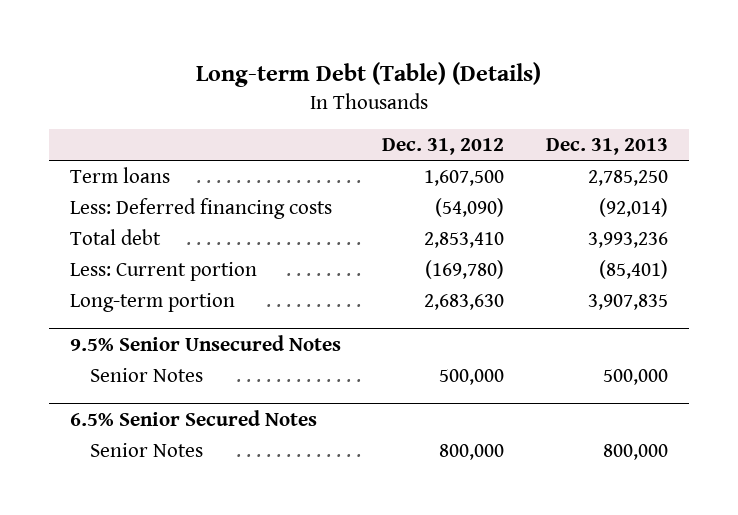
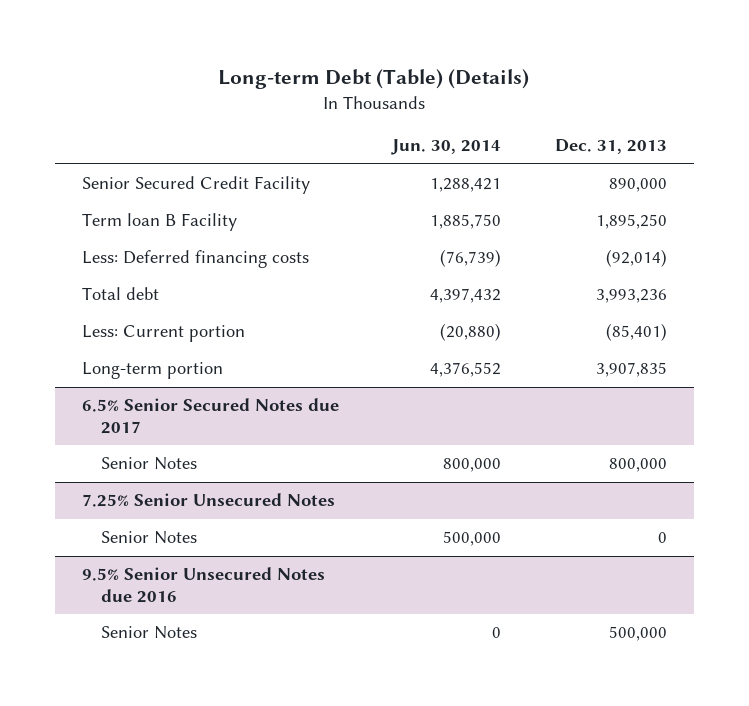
- | Dec. 31, 2012 | Dec. 31, 2013
+ | Jun. 30, 2014 | Dec. 31, 2013
- Term loans | 1,607,500 | 2,785,250
+ Senior Secured Credit Facility | 1,288,421 | 890,000
+ Term loan B Facility | 1,885,750 | 1,895,250
- 9.5% Senior Unsecured Notes
- Senior Notes | 500,000 | 500,000
- 6.5% Senior Secured Notes
+ 6.5% Senior Secured Notes due 2017
+ 7.25% Senior Unsecured Notes
+ Senior Notes | 500,000 | 0
+ 9.5% Senior Unsecured Notes due 2016
+ Senior Notes | 0 | 500,000

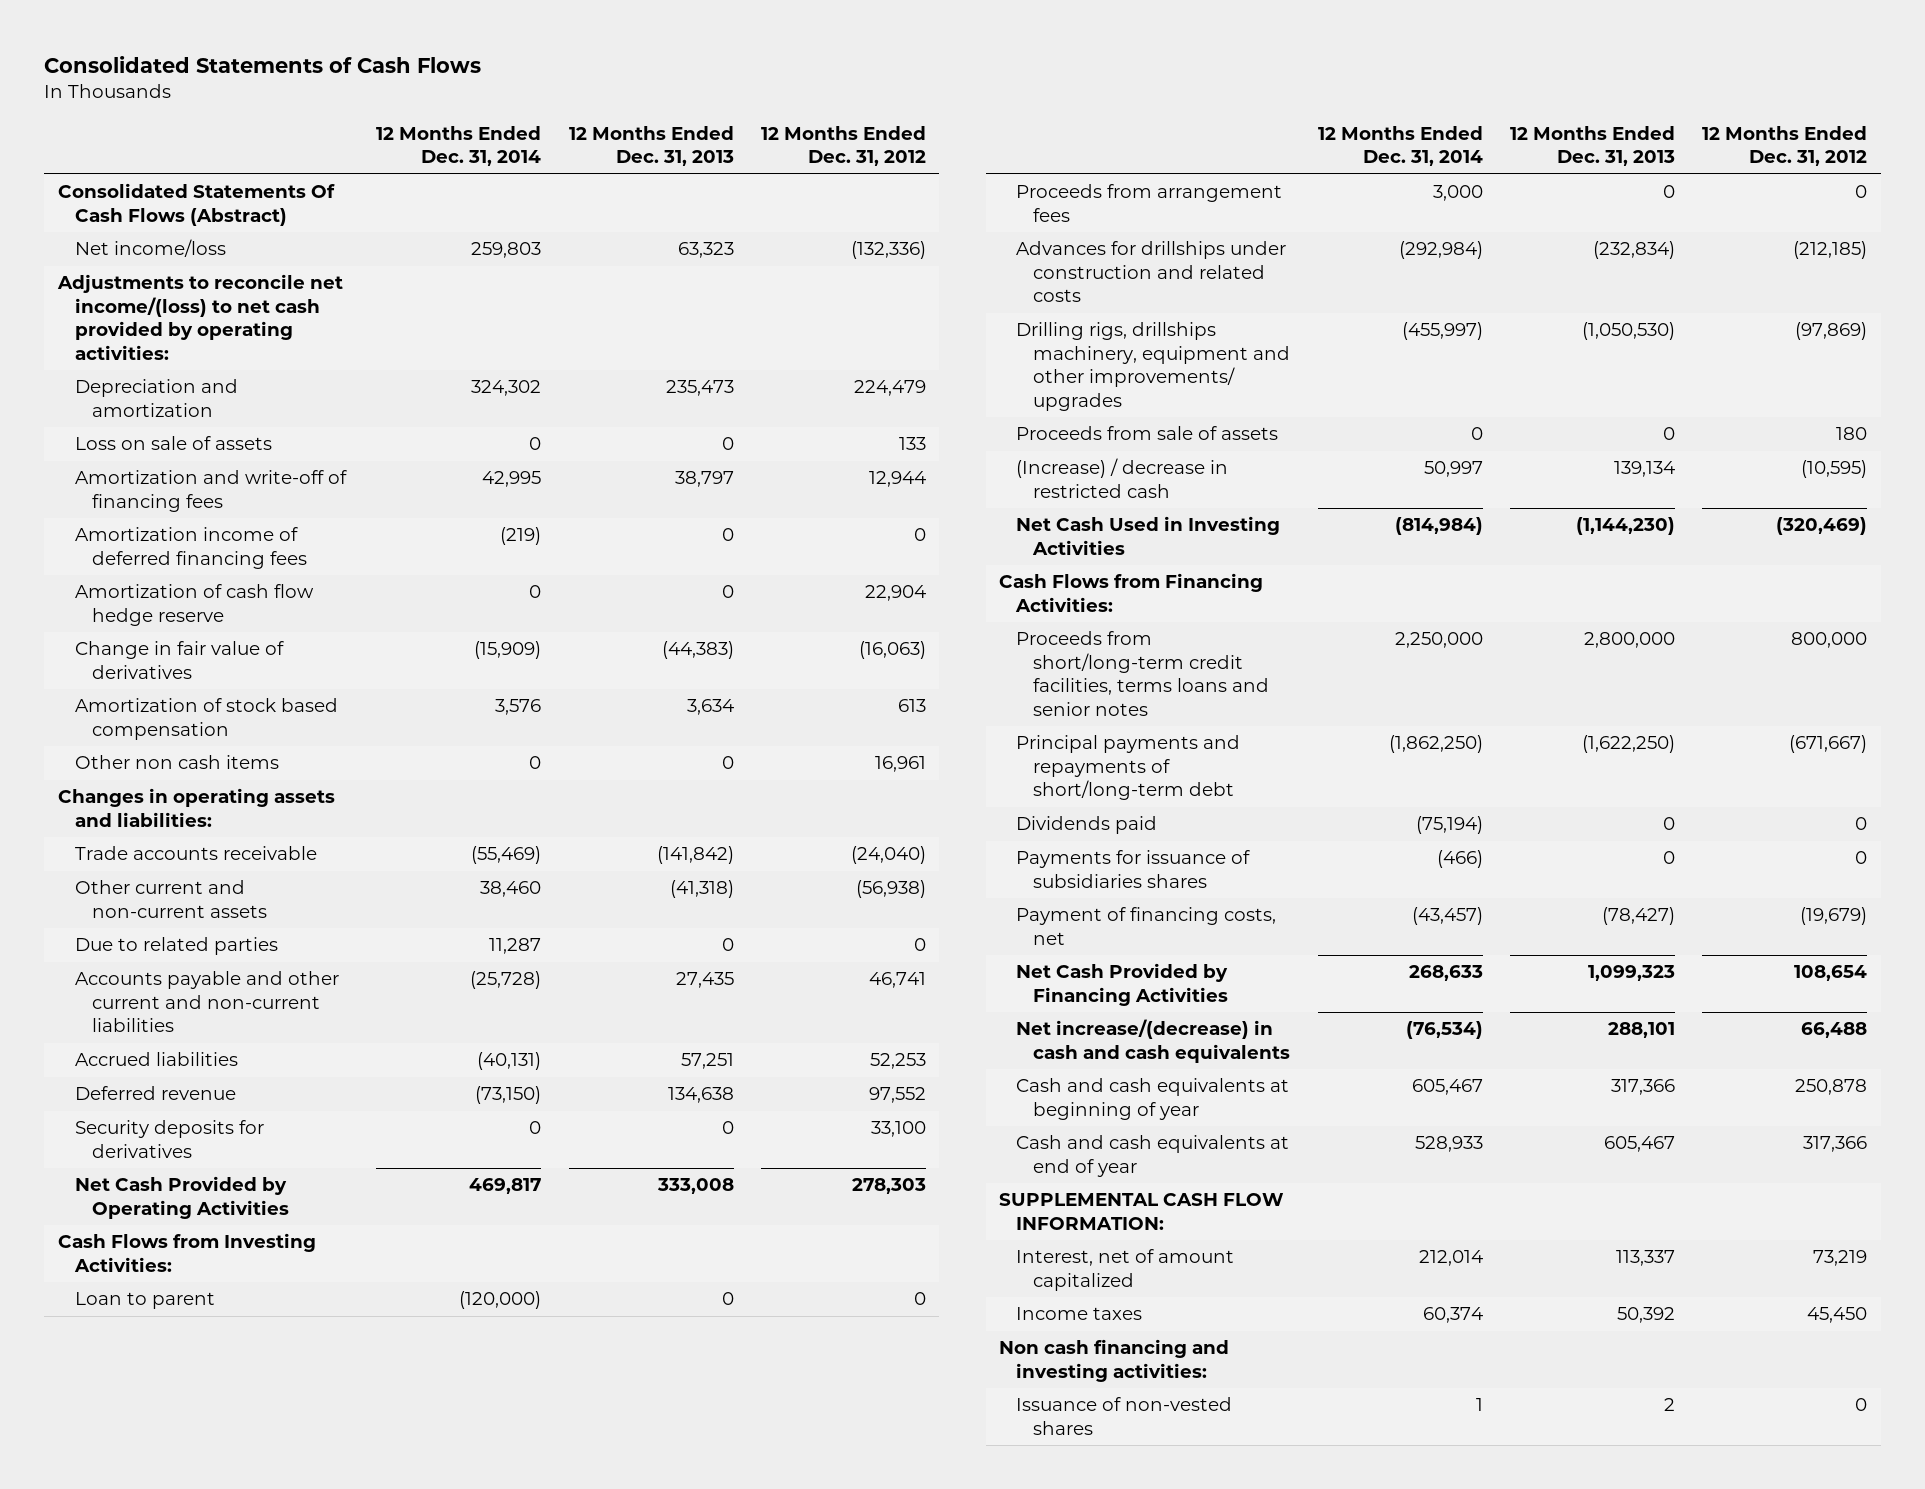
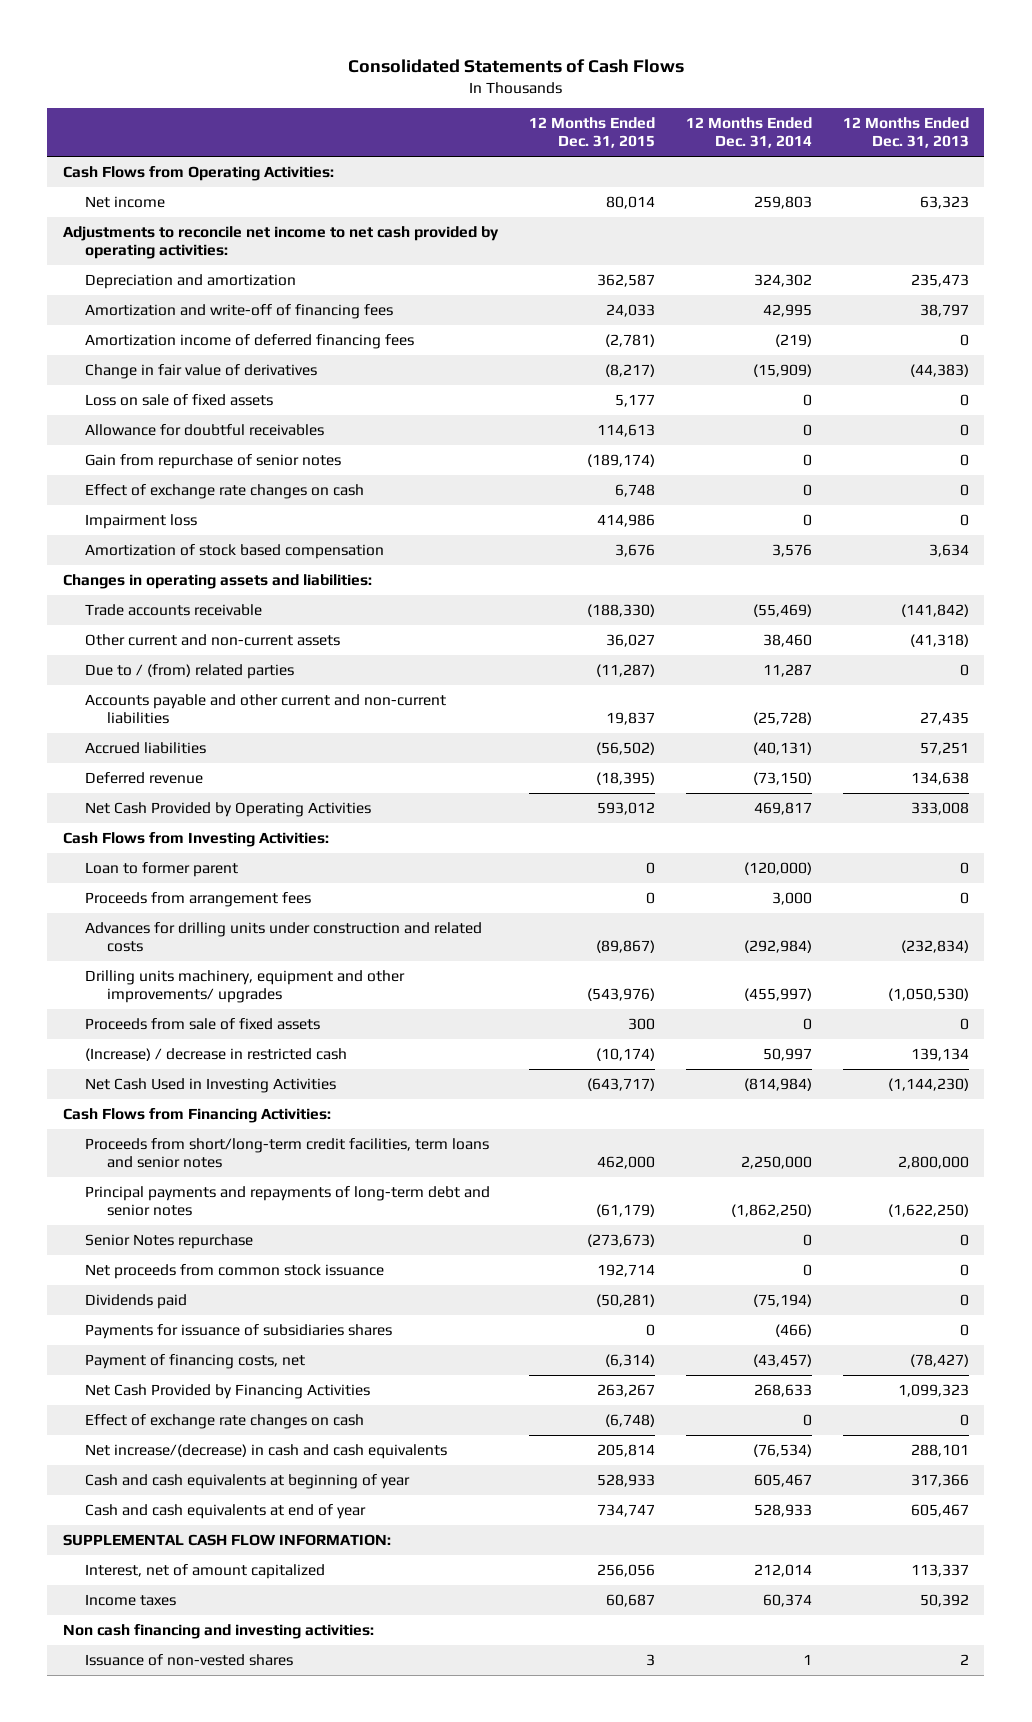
- | 12 Months Ended Dec. 31, 2014 | 12 Months Ended Dec. 31, 2013 | 12 Months Ended Dec. 31, 2012
+ | 12 Months Ended Dec. 31, 2015 | 12 Months Ended Dec. 31, 2014 | 12 Months Ended Dec. 31, 2013
- Consolidated Statements Of Cash Flows (Abstract)
- Net income/loss | 259,803 | 63,323 | (132,336)
- Adjustments to reconcile net income/(loss) to net cash provided by operating activities:
+ Cash Flows from Operating Activities:
+ Net income | 80,014 | 259,803 | 63,323
+ Adjustments to reconcile net income to net cash provided by operating activities:
- Loss on sale of assets | 0 | 0 | 133
- Amortization of cash flow hedge reserve | 0 | 0 | 22,904
+ Loss on sale of fixed assets | 5,177 | 0 | 0
+ Allowance for doubtful receivables | 114,613 | 0 | 0
+ Gain from repurchase of senior notes | (189,174) | 0 | 0
+ Effect of exchange rate changes on cash | 6,748 | 0 | 0
+ Impairment loss | 414,986 | 0 | 0
- Other non cash items | 0 | 0 | 16,961
- Due to related parties | 11,287 | 0 | 0
+ Due to / (from) related parties | (11,287) | 11,287 | 0
- Security deposits for derivatives | 0 | 0 | 33,100
- Loan to parent | (120,000) | 0 | 0
+ Loan to former parent | 0 | (120,000) | 0
- Advances for drillships under construction and related costs | (292,984) | (232,834) | (212,185)
- Drilling rigs, drillships machinery, equipment and other improvements/ upgrades | (455,997) | (1,050,530) | (97,869)
- Proceeds from sale of assets | 0 | 0 | 180
+ Advances for drilling units under construction and related costs | (89,867) | (292,984) | (232,834)
+ Drilling units machinery, equipment and other improvements/ upgrades | (543,976) | (455,997) | (1,050,530)
+ Proceeds from sale of fixed assets | 300 | 0 | 0
- Proceeds from short/long-term credit facilities, terms loans and senior notes | 2,250,000 | 2,800,000 | 800,000
- Principal payments and repayments of short/long-term debt | (1,862,250) | (1,622,250) | (671,667)
+ Proceeds from short/long-term credit facilities, term loans and senior notes | 462,000 | 2,250,000 | 2,800,000
+ Principal payments and repayments of long-term debt and senior notes | (61,179) | (1,862,250) | (1,622,250)
+ Senior Notes repurchase | (273,673) | 0 | 0
+ Net proceeds from common stock issuance | 192,714 | 0 | 0
+ Effect of exchange rate changes on cash | (6,748) | 0 | 0

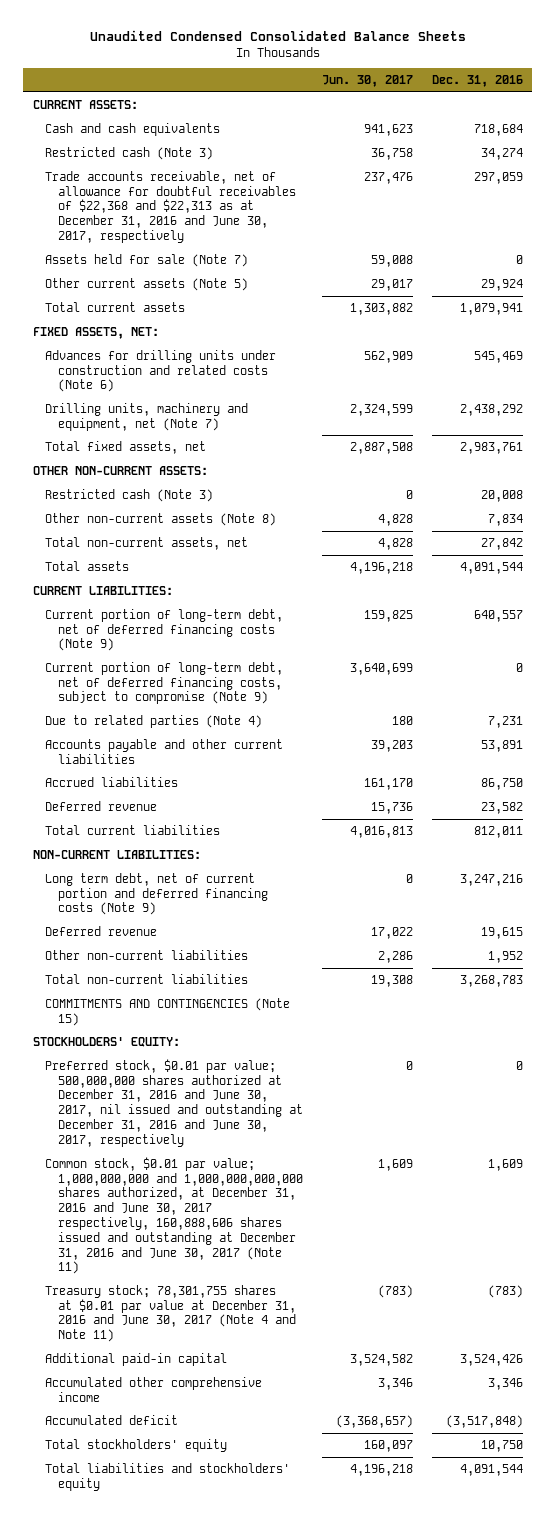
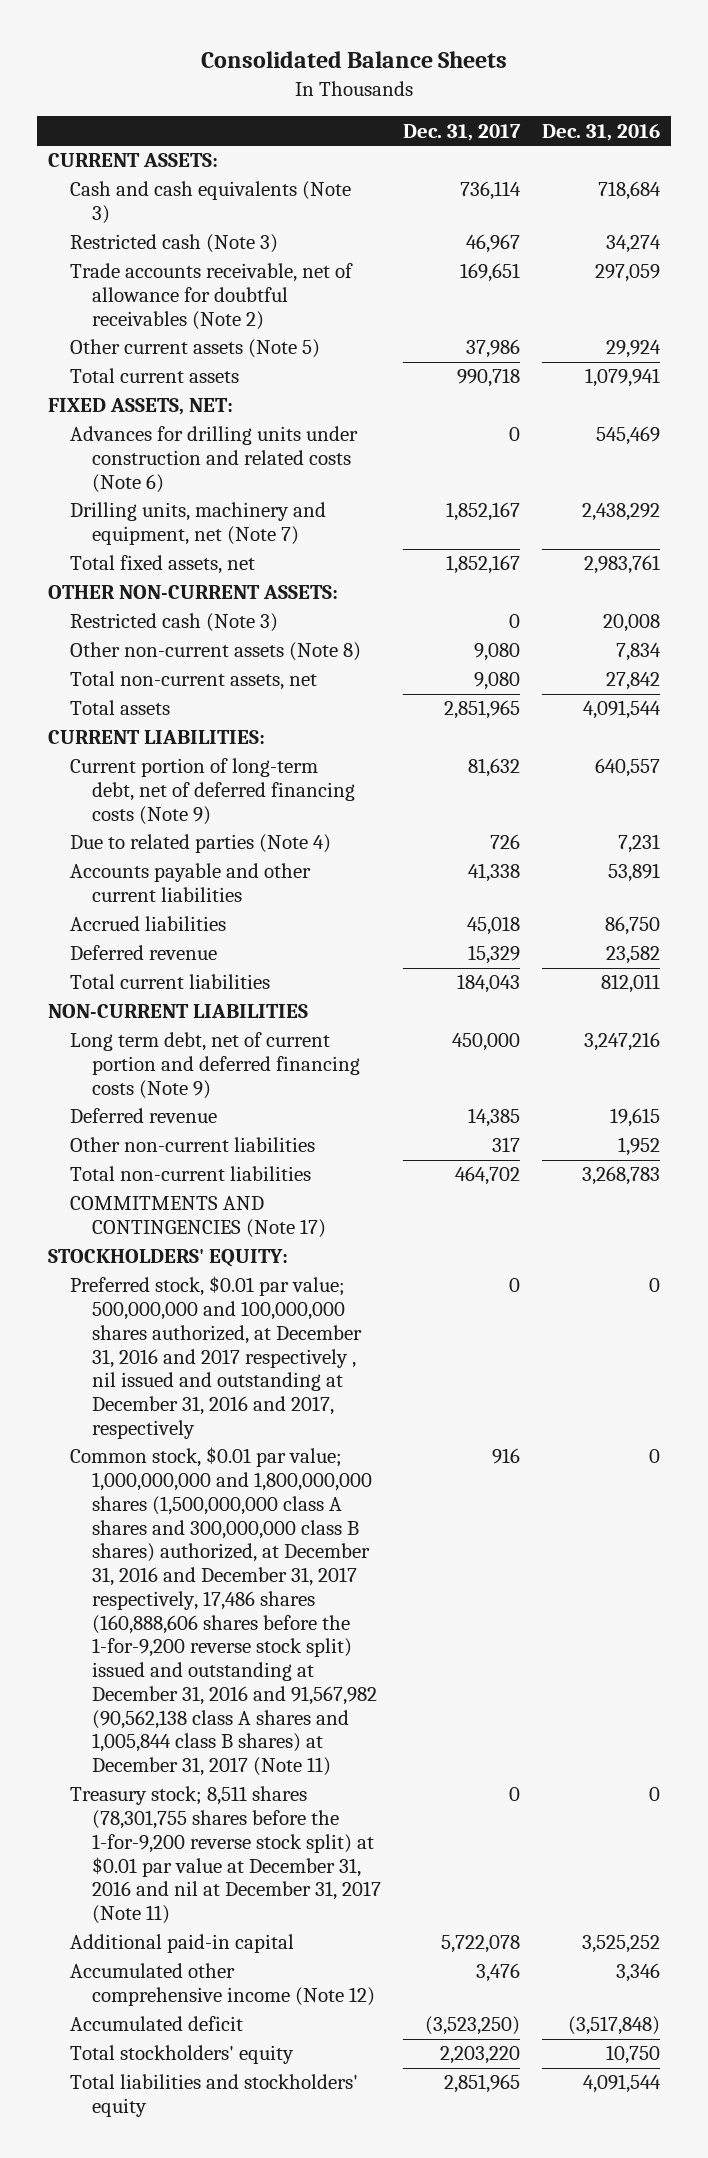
- Unaudited Condensed Consolidated Balance Sheets
+ Consolidated Balance Sheets
- | Jun. 30, 2017 | Dec. 31, 2016
+ | Dec. 31, 2017 | Dec. 31, 2016
- Cash and cash equivalents | 941,623 | 718,684
+ Cash and cash equivalents (Note 3) | 736,114 | 718,684
- Trade accounts receivable, net of allowance for doubtful receivables of $22,368 and $22,313 as at December 31, 2016 and June 30, 2017, respectively | 237,476 | 297,059
- Assets held for sale (Note 7) | 59,008 | 0
+ Trade accounts receivable, net of allowance for doubtful receivables (Note 2) | 169,651 | 297,059
- Current portion of long-term debt, net of deferred financing costs, subject to compromise (Note 9) | 3,640,699 | 0
- NON-CURRENT LIABILITIES:
+ NON-CURRENT LIABILITIES
- COMMITMENTS AND CONTINGENCIES (Note 15)
+ COMMITMENTS AND CONTINGENCIES (Note 17)
- Preferred stock, $0.01 par value; 500,000,000 shares authorized at December 31, 2016 and June 30, 2017, nil issued and outstanding at December 31, 2016 and June 30, 2017, respectively | 0 | 0
- Common stock, $0.01 par value; 1,000,000,000 and 1,000,000,000,000 shares authorized, at December 31, 2016 and June 30, 2017 respectively, 160,888,606 shares issued and outstanding at December 31, 2016 and June 30, 2017 (Note 11) | 1,609 | 1,609
- Treasury stock; 78,301,755 shares at $0.01 par value at December 31, 2016 and June 30, 2017 (Note 4 and Note 11) | (783) | (783)
- Additional paid-in capital | 3,524,582 | 3,524,426
- Accumulated other comprehensive income | 3,346 | 3,346
+ Preferred stock, $0.01 par value; 500,000,000 and 100,000,000 shares authorized, at December 31, 2016 and 2017 respectively , nil issued and outstanding at December 31, 2016 and 2017, respectively | 0 | 0
+ Common stock, $0.01 par value; 1,000,000,000 and 1,800,000,000 shares (1,500,000,000 class A shares and 300,000,000 class B shares) authorized, at December 31, 2016 and December 31, 2017 respectively, 17,486 shares (160,888,606 shares before the 1-for-9,200 reverse stock split) issued and outstanding at December 31, 2016 and 91,567,982 (90,562,138 class A shares and 1,005,844 class B shares) at December 31, 2017 (Note 11) | 916 | 0
+ Treasury stock; 8,511 shares (78,301,755 shares before the 1-for-9,200 reverse stock split) at $0.01 par value at December 31, 2016 and nil at December 31, 2017 (Note 11) | 0 | 0
+ Additional paid-in capital | 5,722,078 | 3,525,252
+ Accumulated other comprehensive income (Note 12) | 3,476 | 3,346

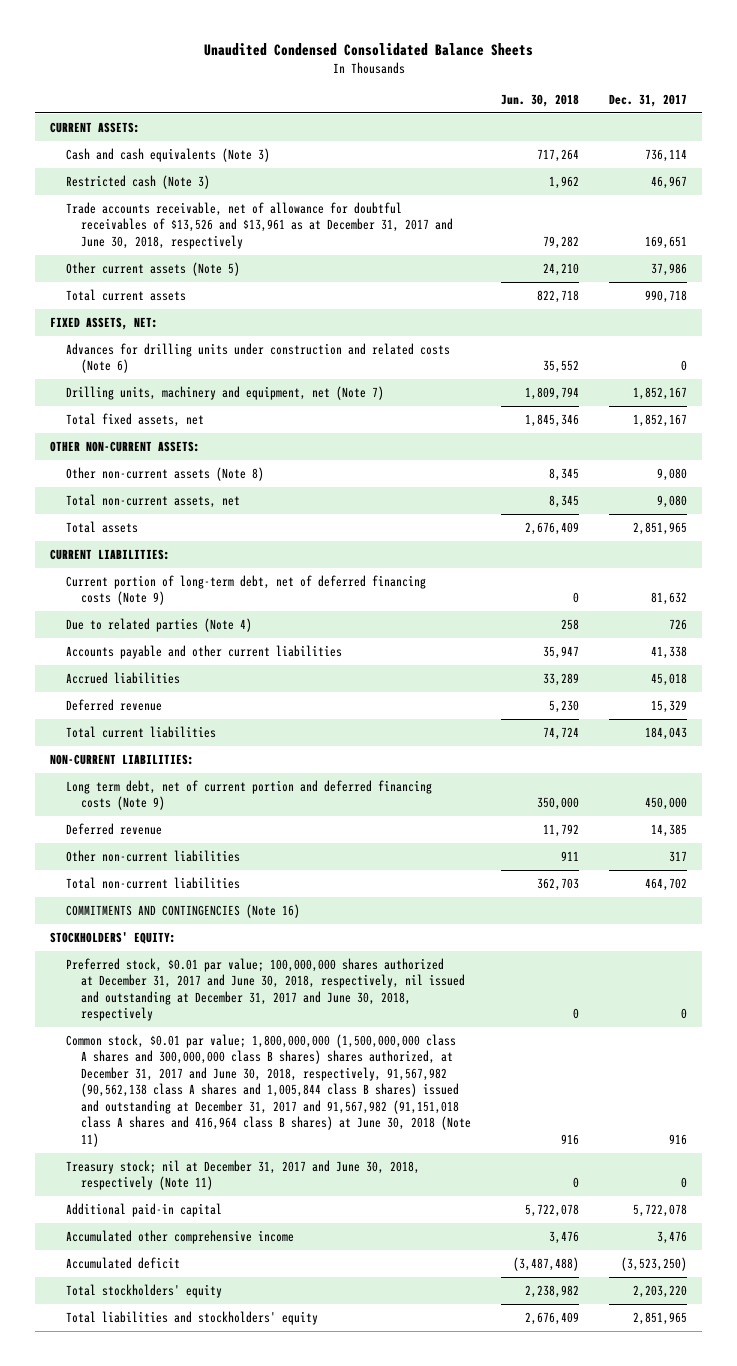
- Consolidated Balance Sheets
+ Unaudited Condensed Consolidated Balance Sheets
- | Dec. 31, 2017 | Dec. 31, 2016
+ | Jun. 30, 2018 | Dec. 31, 2017
- Trade accounts receivable, net of allowance for doubtful receivables (Note 2) | 169,651 | 297,059
+ Trade accounts receivable, net of allowance for doubtful receivables of $13,526 and $13,961 as at December 31, 2017 and June 30, 2018, respectively | 79,282 | 169,651
- Restricted cash (Note 3) | 0 | 20,008
- NON-CURRENT LIABILITIES
+ NON-CURRENT LIABILITIES:
- COMMITMENTS AND CONTINGENCIES (Note 17)
+ COMMITMENTS AND CONTINGENCIES (Note 16)
- Preferred stock, $0.01 par value; 500,000,000 and 100,000,000 shares authorized, at December 31, 2016 and 2017 respectively , nil issued and outstanding at December 31, 2016 and 2017, respectively | 0 | 0
- Common stock, $0.01 par value; 1,000,000,000 and 1,800,000,000 shares (1,500,000,000 class A shares and 300,000,000 class B shares) authorized, at December 31, 2016 and December 31, 2017 respectively, 17,486 shares (160,888,606 shares before the 1-for-9,200 reverse stock split) issued and outstanding at December 31, 2016 and 91,567,982 (90,562,138 class A shares and 1,005,844 class B shares) at December 31, 2017 (Note 11) | 916 | 0
- Treasury stock; 8,511 shares (78,301,755 shares before the 1-for-9,200 reverse stock split) at $0.01 par value at December 31, 2016 and nil at December 31, 2017 (Note 11) | 0 | 0
+ Preferred stock, $0.01 par value; 100,000,000 shares authorized at December 31, 2017 and June 30, 2018, respectively, nil issued and outstanding at December 31, 2017 and June 30, 2018, respectively | 0 | 0
+ Common stock, $0.01 par value; 1,800,000,000 (1,500,000,000 class A shares and 300,000,000 class B shares) shares authorized, at December 31, 2017 and June 30, 2018, respectively, 91,567,982 (90,562,138 class A shares and 1,005,844 class B shares) issued and outstanding at December 31, 2017 and 91,567,982 (91,151,018 class A shares and 416,964 class B shares) at June 30, 2018 (Note 11) | 916 | 916
+ Treasury stock; nil at December 31, 2017 and June 30, 2018, respectively (Note 11) | 0 | 0
- Accumulated other comprehensive income (Note 12) | 3,476 | 3,346
+ Accumulated other comprehensive income | 3,476 | 3,476

